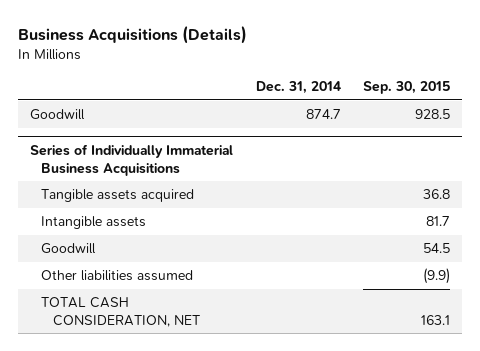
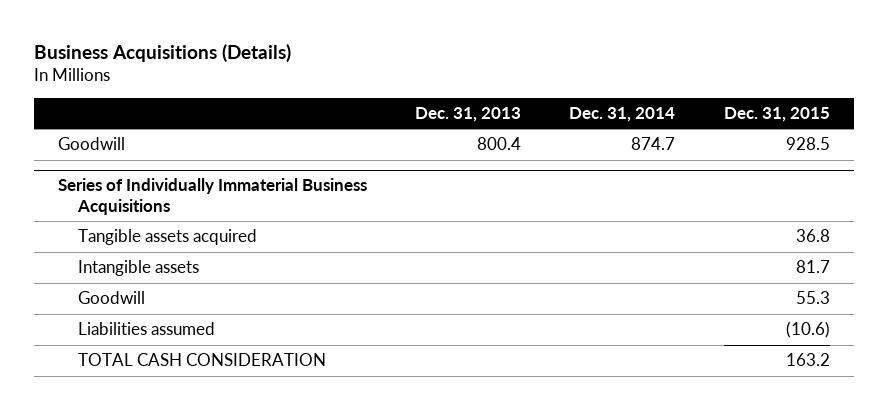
- | Dec. 31, 2014 | Sep. 30, 2015
+ | Dec. 31, 2013 | Dec. 31, 2014 | Dec. 31, 2015
@ Series of Individually Immaterial Business Acquisitions
- Other liabilities assumed | | (9.9)
- TOTAL CASH CONSIDERATION, NET | | 163.1
+ Liabilities assumed | | | (10.6)
+ TOTAL CASH CONSIDERATION | | | 163.2

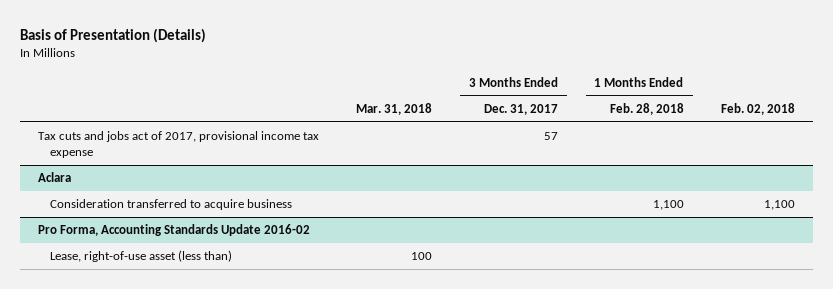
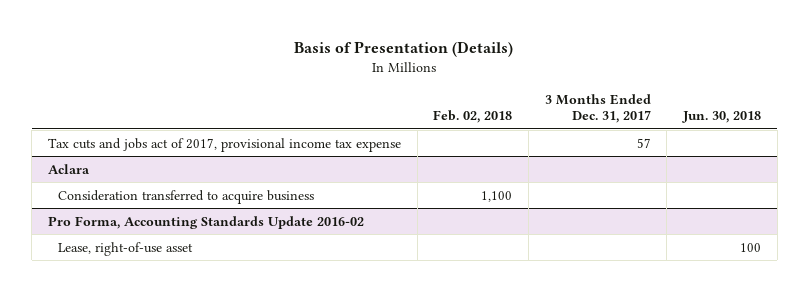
- | Mar. 31, 2018 | 3 Months Ended Dec. 31, 2017 | 1 Months Ended Feb. 28, 2018 | Feb. 02, 2018
+ | Feb. 02, 2018 | 3 Months Ended Dec. 31, 2017 | Jun. 30, 2018
@ Pro Forma, Accounting Standards Update 2016-02
- Lease, right-of-use asset (less than) | 100 | | |
+ Lease, right-of-use asset | | | 100

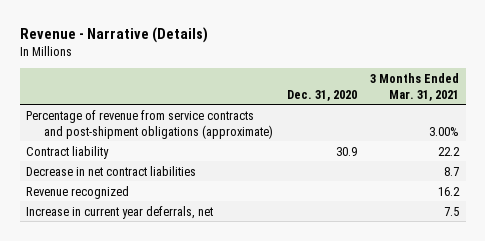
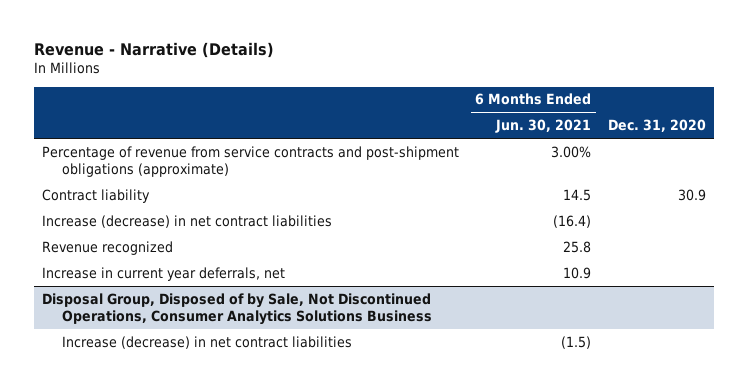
- | Dec. 31, 2020 | 3 Months Ended Mar. 31, 2021
+ | 6 Months Ended Jun. 30, 2021 | Dec. 31, 2020
- Decrease in net contract liabilities | | 8.7
+ Increase (decrease) in net contract liabilities | (16.4) |
+ Disposal Group, Disposed of by Sale, Not Discontinued Operations, Consumer Analytics Solutions Business
+ Increase (decrease) in net contract liabilities | (1.5) |

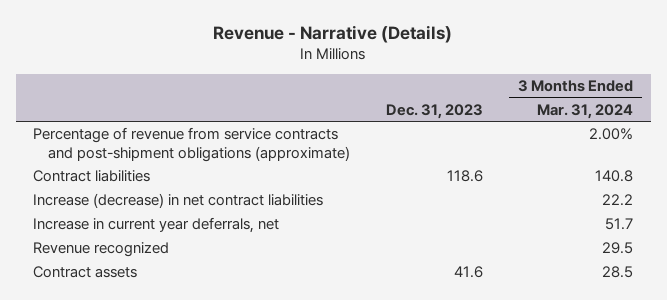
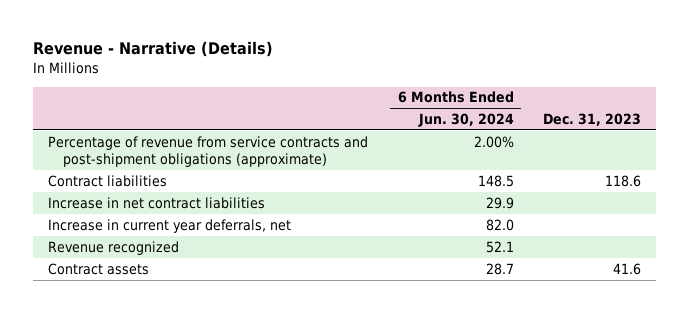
- | Dec. 31, 2023 | 3 Months Ended Mar. 31, 2024
+ | 6 Months Ended Jun. 30, 2024 | Dec. 31, 2023
- Increase (decrease) in net contract liabilities | | 22.2
+ Increase in net contract liabilities | 29.9 |

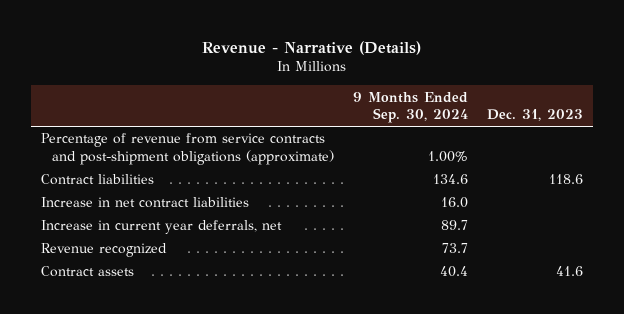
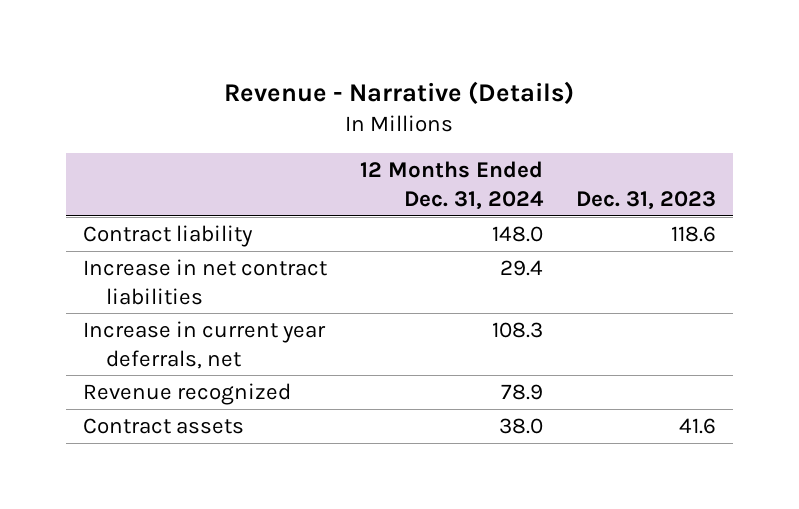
- | 9 Months Ended Sep. 30, 2024 | Dec. 31, 2023
+ | 12 Months Ended Dec. 31, 2024 | Dec. 31, 2023
- Percentage of revenue from service contracts and post-shipment obligations (approximate) | 1.00% |
- Contract liabilities | 134.6 | 118.6
+ Contract liability | 148.0 | 118.6

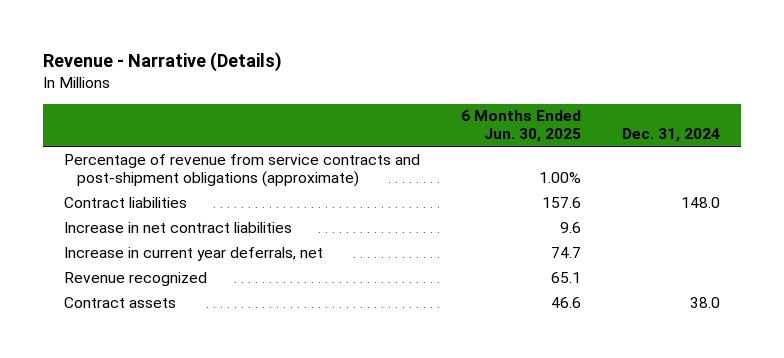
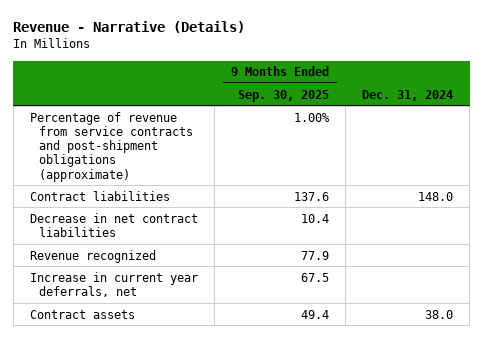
- | 6 Months Ended Jun. 30, 2025 | Dec. 31, 2024
+ | 9 Months Ended Sep. 30, 2025 | Dec. 31, 2024
- Increase in net contract liabilities | 9.6 |
+ Decrease in net contract liabilities | 10.4 |
moved down: Increase in current year deferrals, net | 67.5 |

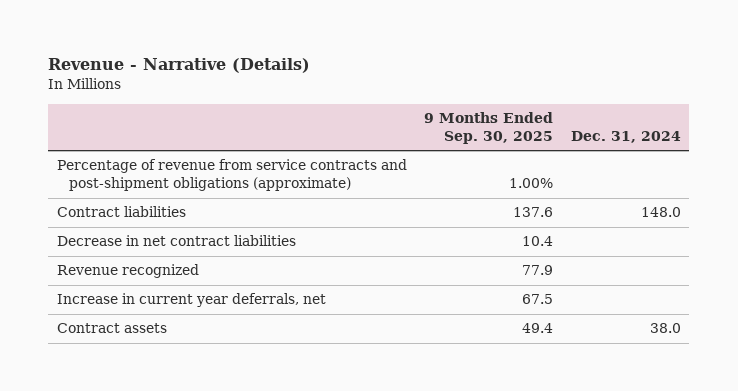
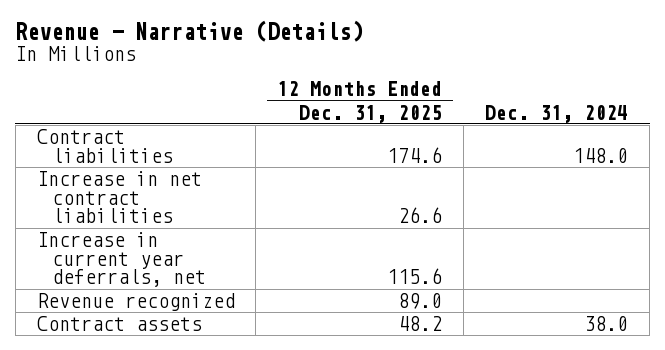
- | 9 Months Ended Sep. 30, 2025 | Dec. 31, 2024
+ | 12 Months Ended Dec. 31, 2025 | Dec. 31, 2024
- Percentage of revenue from service contracts and post-shipment obligations (approximate) | 1.00% |
- Decrease in net contract liabilities | 10.4 |
+ Increase in net contract liabilities | 26.6 |
moved down: Revenue recognized | 89.0 |

